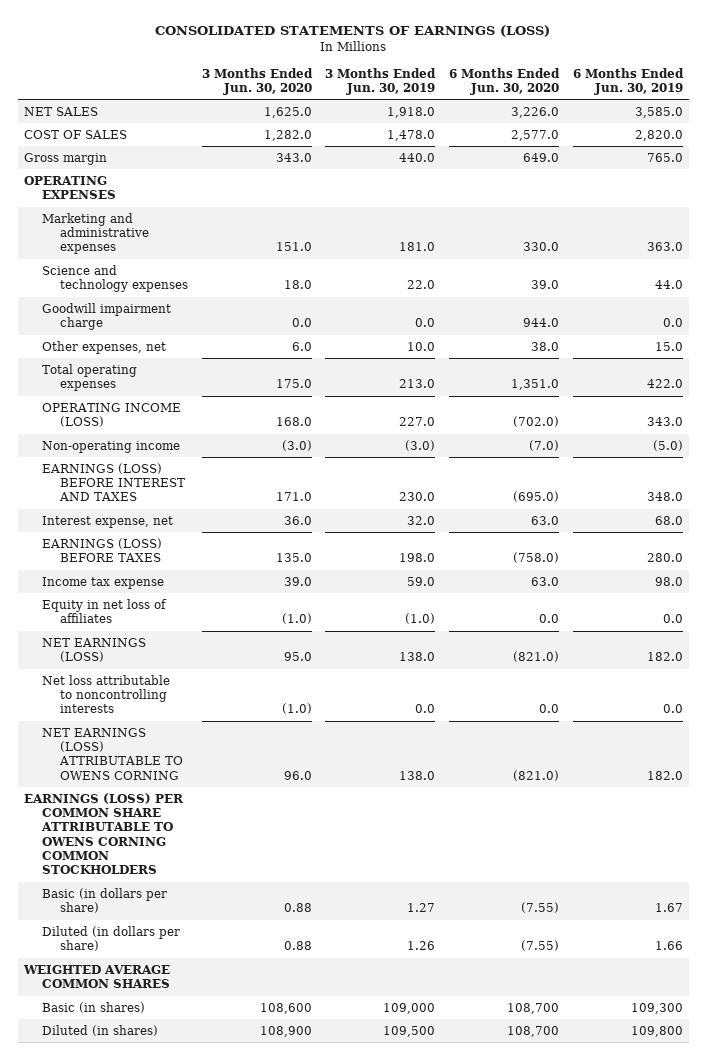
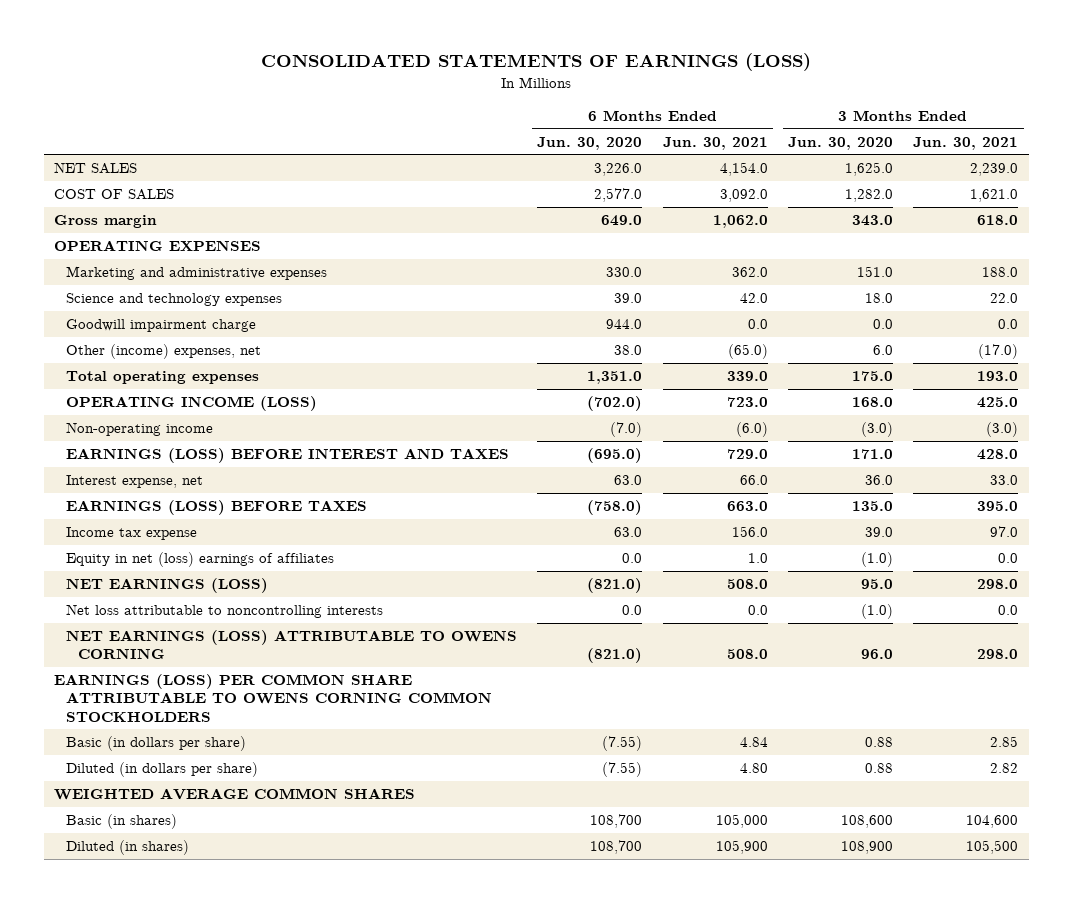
- | 3 Months Ended Jun. 30, 2020 | 3 Months Ended Jun. 30, 2019 | 6 Months Ended Jun. 30, 2020 | 6 Months Ended Jun. 30, 2019
+ | 6 Months Ended Jun. 30, 2020 | 6 Months Ended Jun. 30, 2021 | 3 Months Ended Jun. 30, 2020 | 3 Months Ended Jun. 30, 2021
- Other expenses, net | 6.0 | 10.0 | 38.0 | 15.0
+ Other (income) expenses, net | 38.0 | (65.0) | 6.0 | (17.0)
- Equity in net loss of affiliates | (1.0) | (1.0) | 0.0 | 0.0
+ Equity in net (loss) earnings of affiliates | 0.0 | 1.0 | (1.0) | 0.0

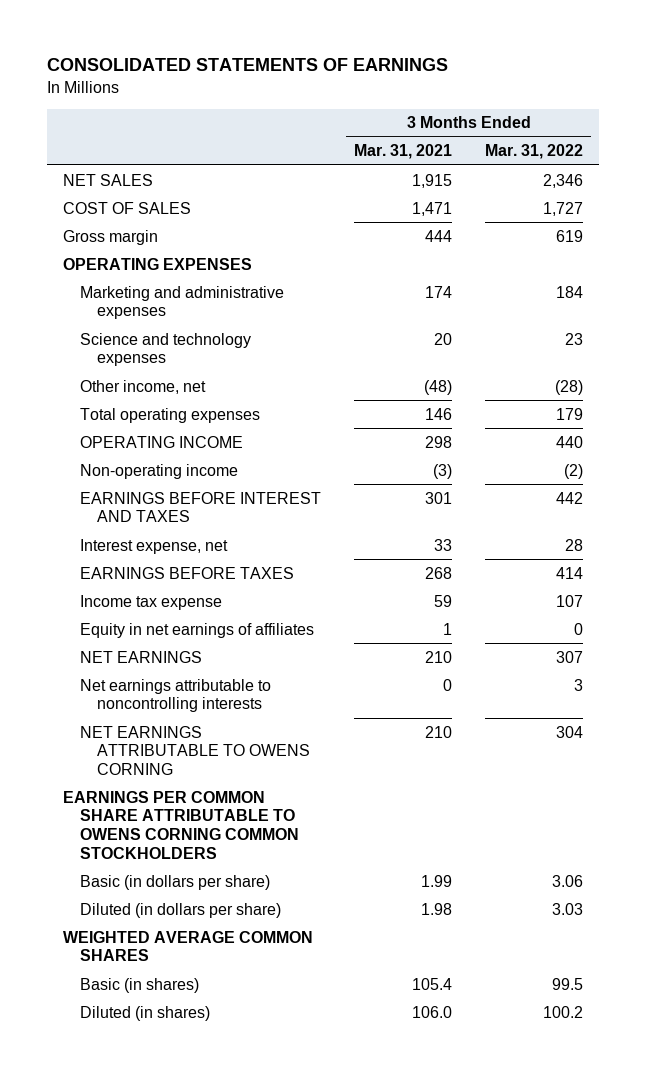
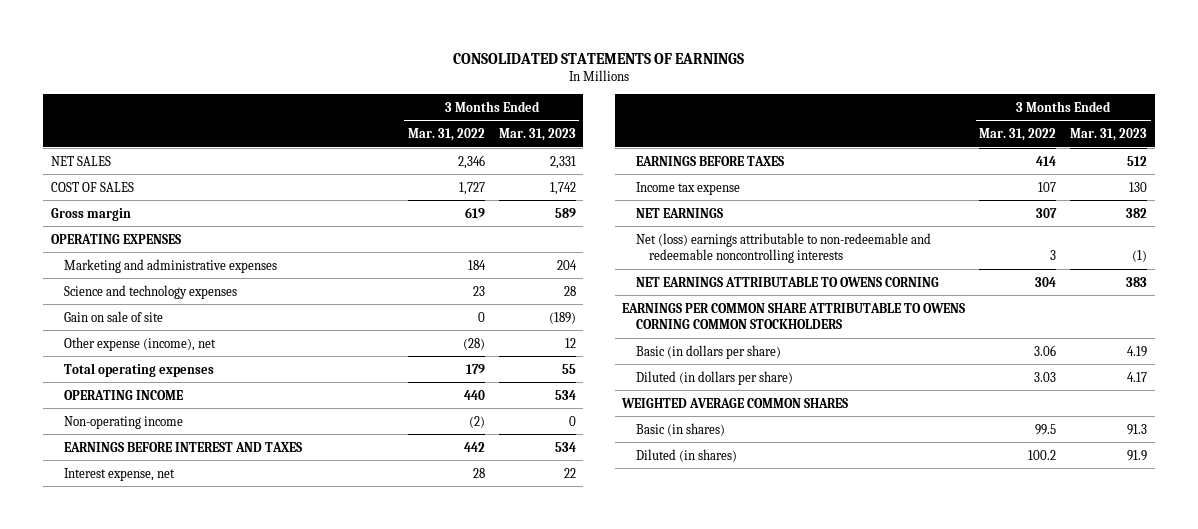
- | 3 Months Ended Mar. 31, 2021 | 3 Months Ended Mar. 31, 2022
+ | 3 Months Ended Mar. 31, 2022 | 3 Months Ended Mar. 31, 2023
- Other income, net | (48) | (28)
+ Gain on sale of site | 0 | (189)
+ Other expense (income), net | (28) | 12
- Equity in net earnings of affiliates | 1 | 0
- Net earnings attributable to noncontrolling interests | 0 | 3
+ Net (loss) earnings attributable to non-redeemable and redeemable noncontrolling interests | 3 | (1)

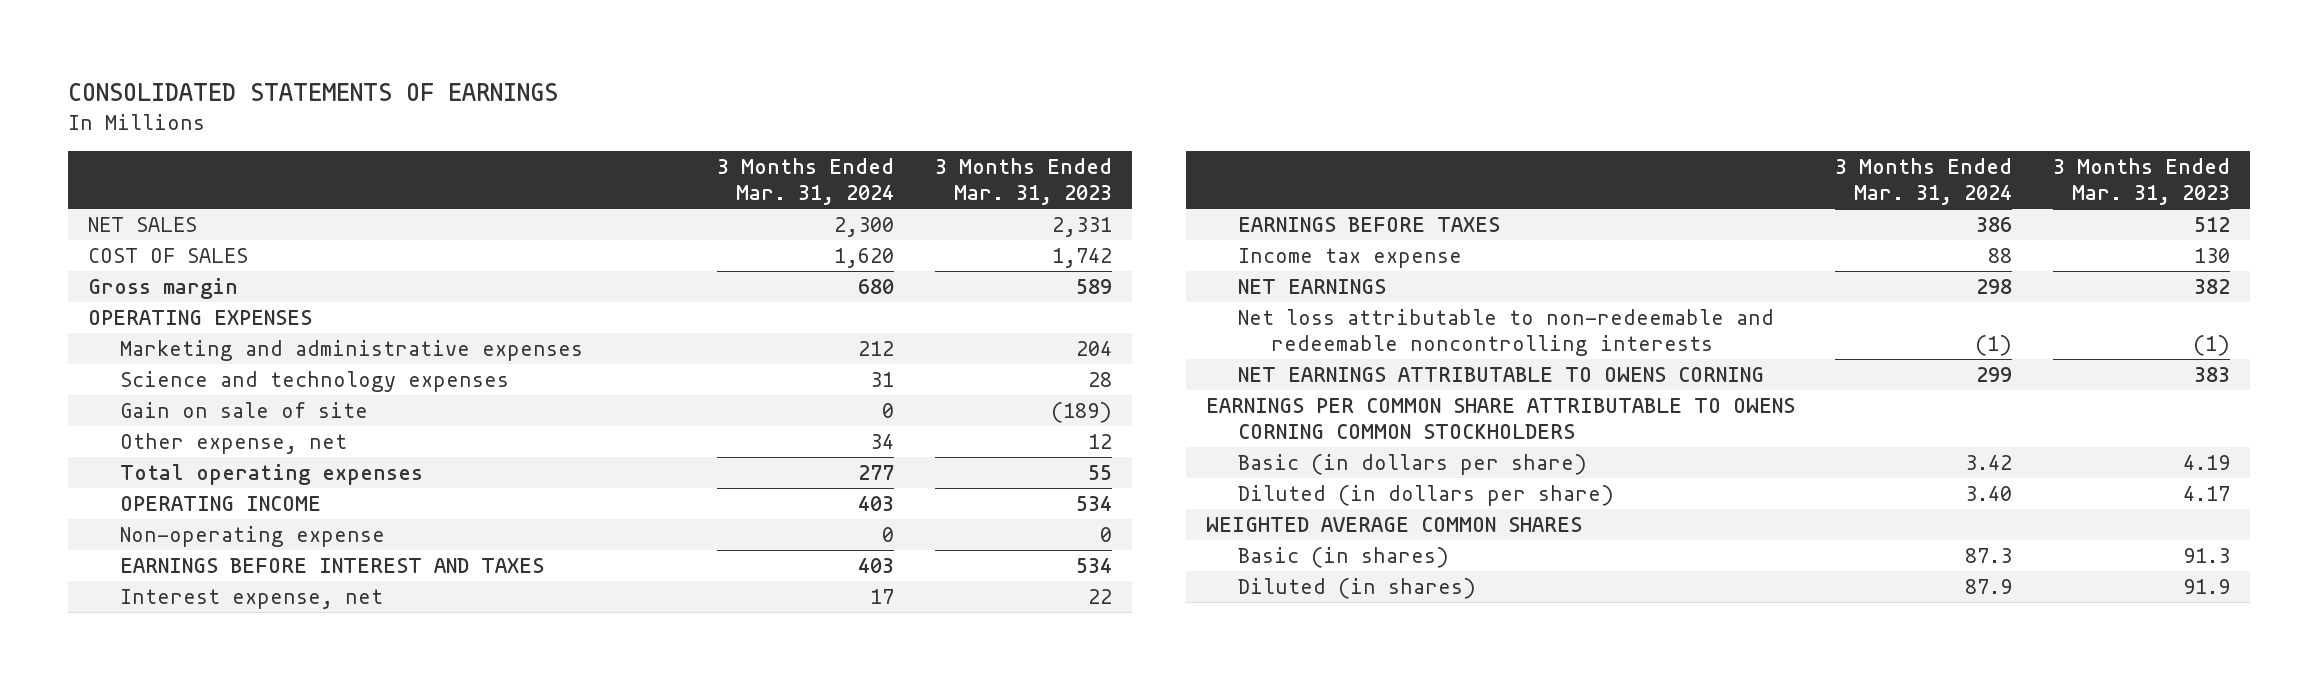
- | 3 Months Ended Mar. 31, 2022 | 3 Months Ended Mar. 31, 2023
+ | 3 Months Ended Mar. 31, 2024 | 3 Months Ended Mar. 31, 2023
- Other expense (income), net | (28) | 12
+ Other expense, net | 34 | 12
- Non-operating income | (2) | 0
+ Non-operating expense | 0 | 0
- Net (loss) earnings attributable to non-redeemable and redeemable noncontrolling interests | 3 | (1)
+ Net loss attributable to non-redeemable and redeemable noncontrolling interests | (1) | (1)

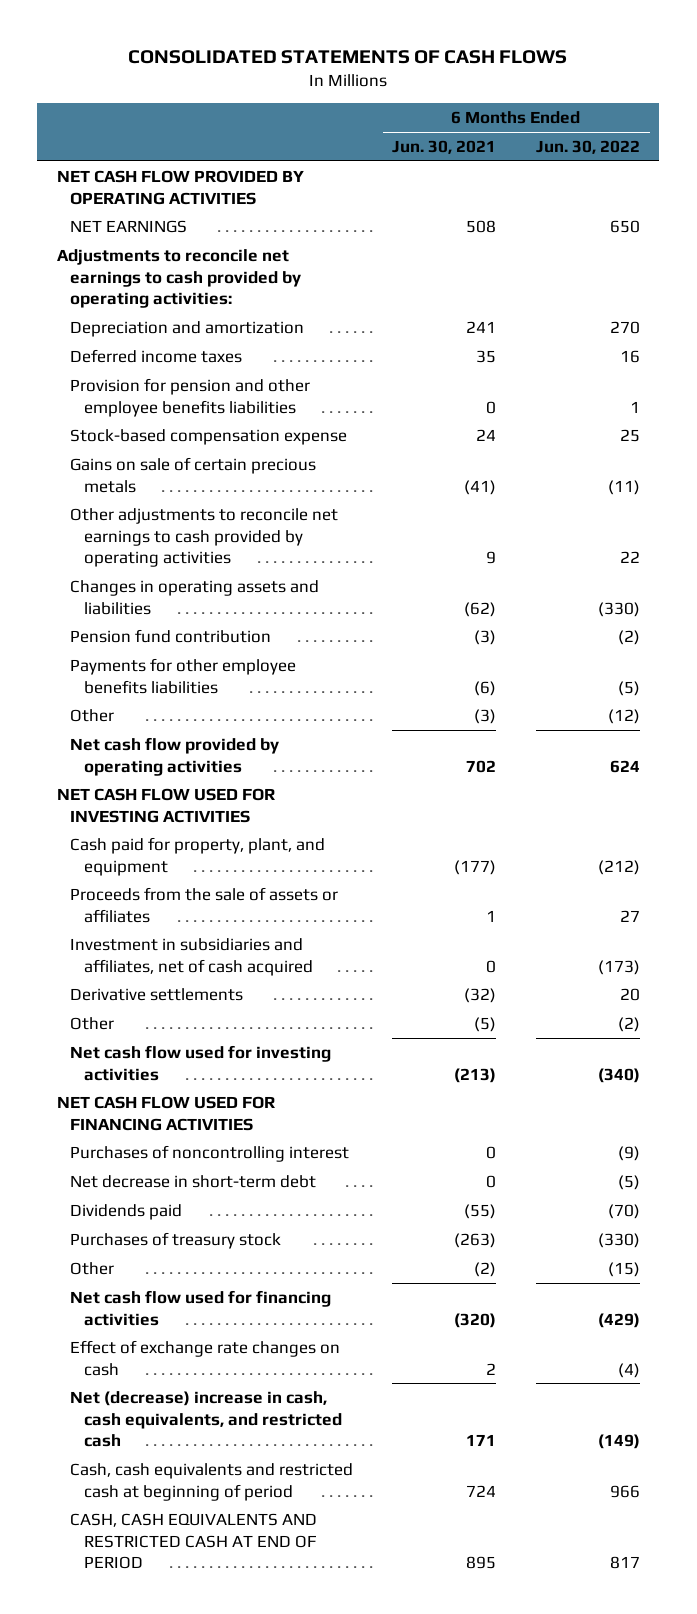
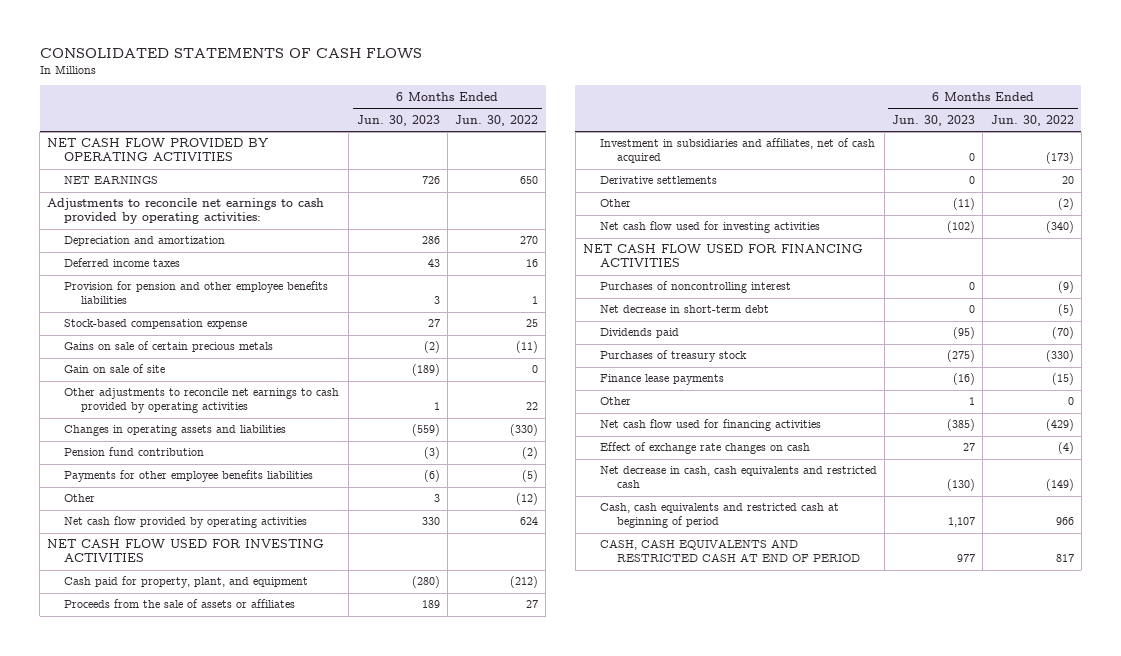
- | 6 Months Ended Jun. 30, 2021 | 6 Months Ended Jun. 30, 2022
+ | 6 Months Ended Jun. 30, 2023 | 6 Months Ended Jun. 30, 2022
+ Gain on sale of site | (189) | 0
- Other | (2) | (15)
+ Finance lease payments | (16) | (15)
+ Other | 1 | 0
- Net (decrease) increase in cash, cash equivalents, and restricted cash | 171 | (149)
+ Net decrease in cash, cash equivalents and restricted cash | (130) | (149)

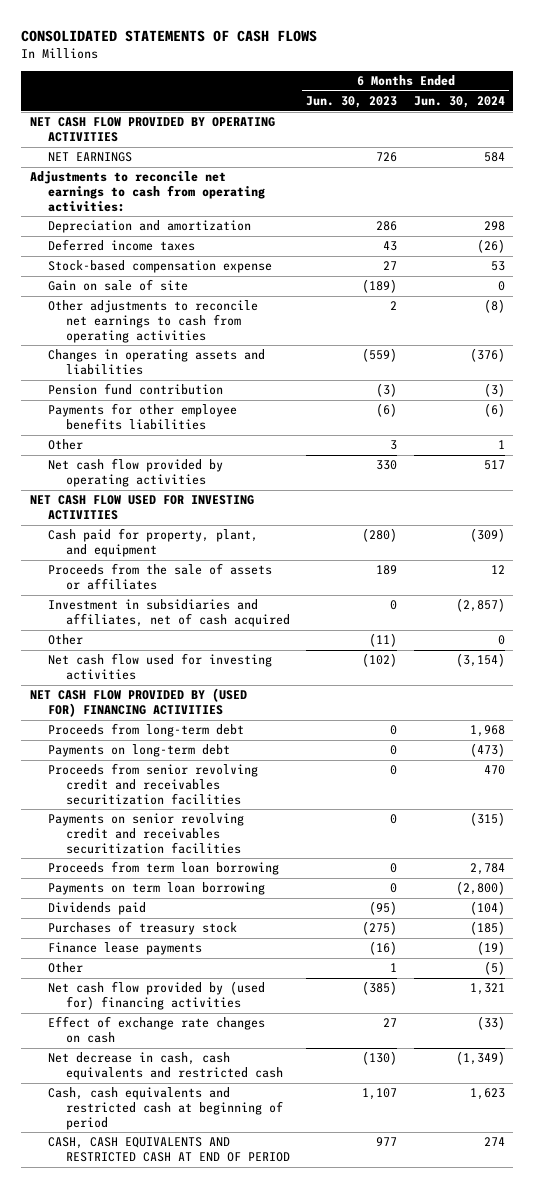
- | 6 Months Ended Jun. 30, 2023 | 6 Months Ended Jun. 30, 2022
+ | 6 Months Ended Jun. 30, 2023 | 6 Months Ended Jun. 30, 2024
- Adjustments to reconcile net earnings to cash provided by operating activities:
+ Adjustments to reconcile net earnings to cash from operating activities:
- Provision for pension and other employee benefits liabilities | 3 | 1
- Gains on sale of certain precious metals | (2) | (11)
- Other adjustments to reconcile net earnings to cash provided by operating activities | 1 | 22
+ Other adjustments to reconcile net earnings to cash from operating activities | 2 | (8)
- Derivative settlements | 0 | 20
- NET CASH FLOW USED FOR FINANCING ACTIVITIES
- Purchases of noncontrolling interest | 0 | (9)
- Net decrease in short-term debt | 0 | (5)
+ NET CASH FLOW PROVIDED BY (USED FOR) FINANCING ACTIVITIES
+ Proceeds from long-term debt | 0 | 1,968
+ Payments on long-term debt | 0 | (473)
+ Proceeds from senior revolving credit and receivables securitization facilities | 0 | 470
+ Payments on senior revolving credit and receivables securitization facilities | 0 | (315)
+ Proceeds from term loan borrowing | 0 | 2,784
+ Payments on term loan borrowing | 0 | (2,800)
- Net cash flow used for financing activities | (385) | (429)
+ Net cash flow provided by (used for) financing activities | (385) | 1,321

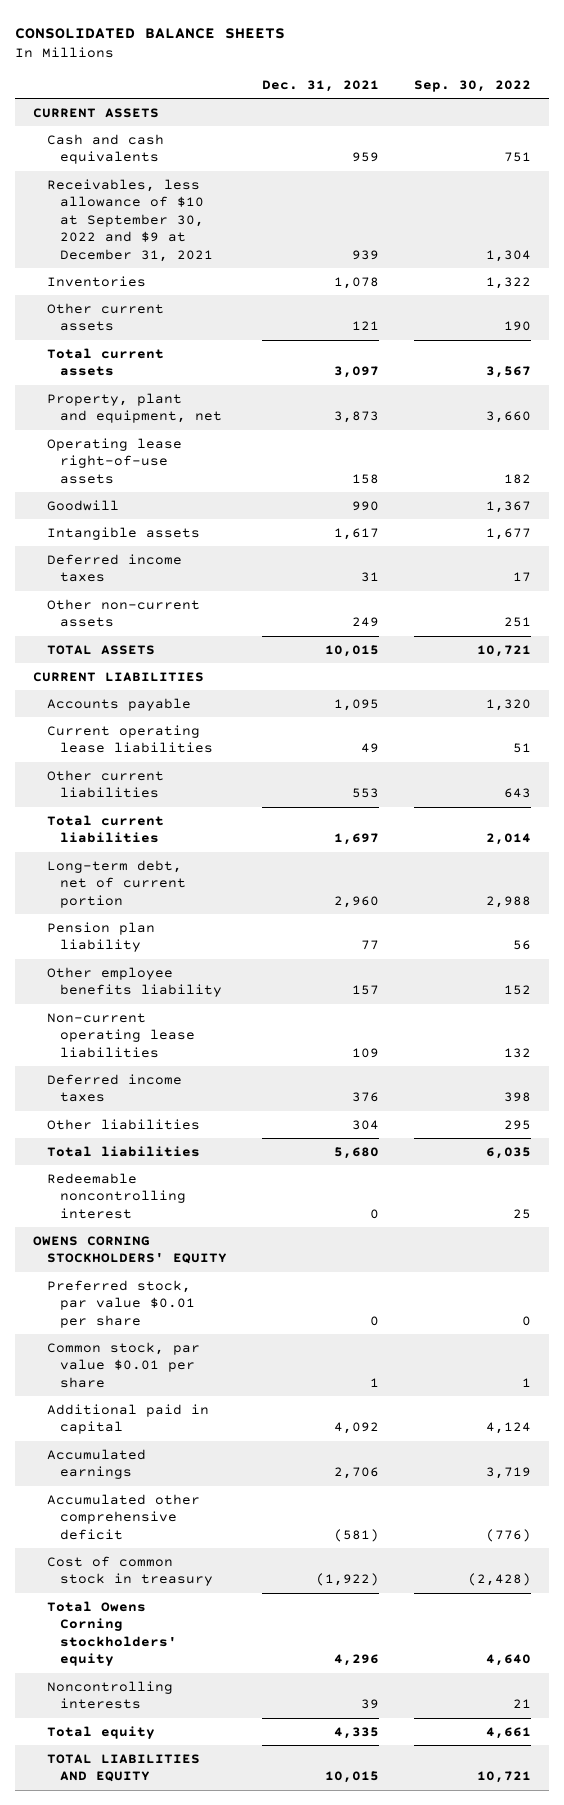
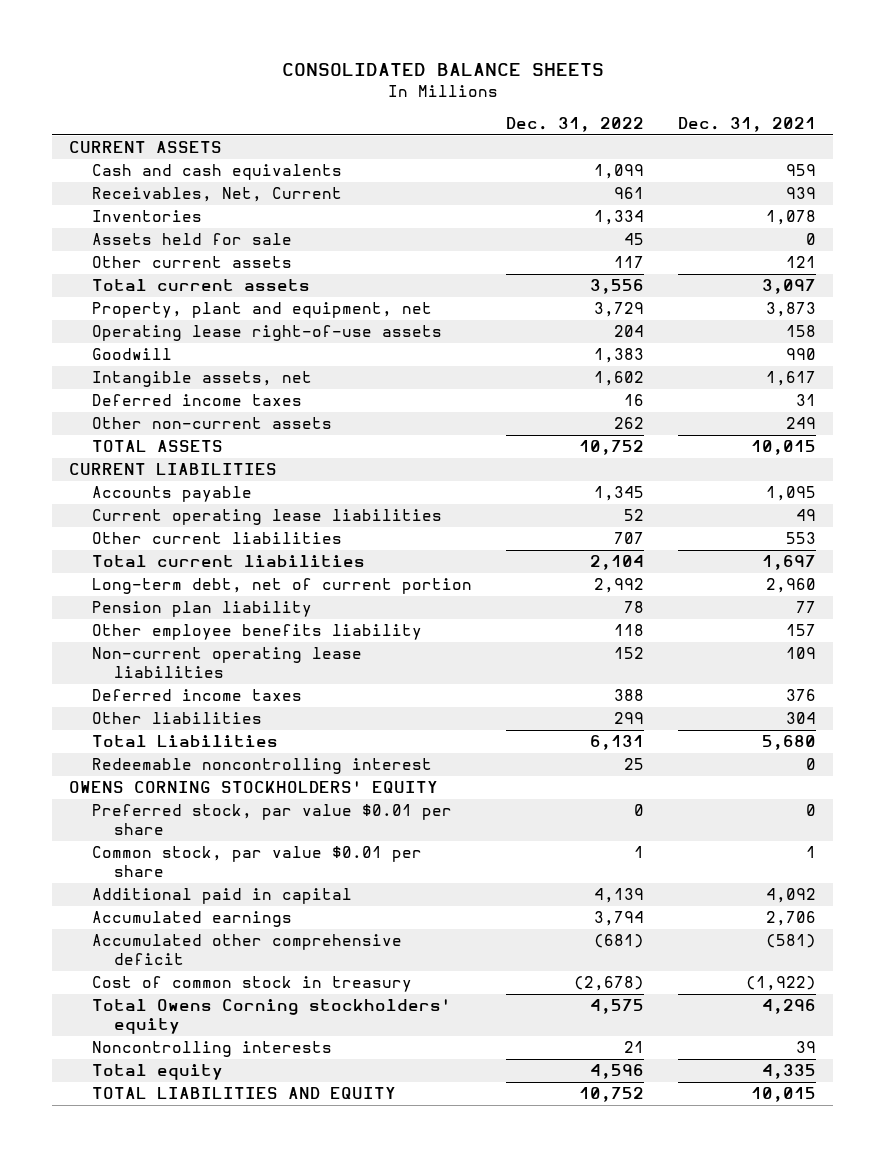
- | Dec. 31, 2021 | Sep. 30, 2022
+ | Dec. 31, 2022 | Dec. 31, 2021
- Receivables, less allowance of $10 at September 30, 2022 and $9 at December 31, 2021 | 939 | 1,304
+ Receivables, Net, Current | 961 | 939
+ Assets held for sale | 45 | 0
- Intangible assets | 1,617 | 1,677
+ Intangible assets, net | 1,602 | 1,617
- Total liabilities | 5,680 | 6,035
+ Total Liabilities | 6,131 | 5,680

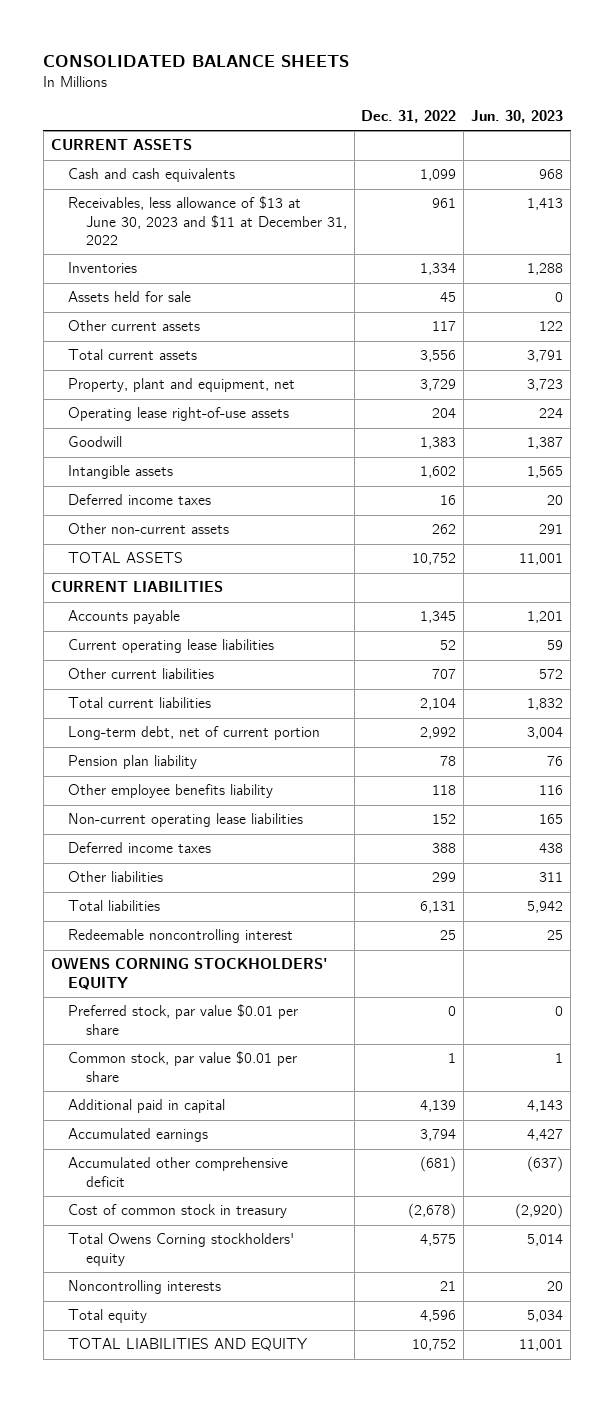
- | Dec. 31, 2022 | Dec. 31, 2021
+ | Dec. 31, 2022 | Jun. 30, 2023
- Receivables, Net, Current | 961 | 939
+ Receivables, less allowance of $13 at June 30, 2023 and $11 at December 31, 2022 | 961 | 1,413
- Intangible assets, net | 1,602 | 1,617
+ Intangible assets | 1,602 | 1,565
- Total Liabilities | 6,131 | 5,680
+ Total liabilities | 6,131 | 5,942

